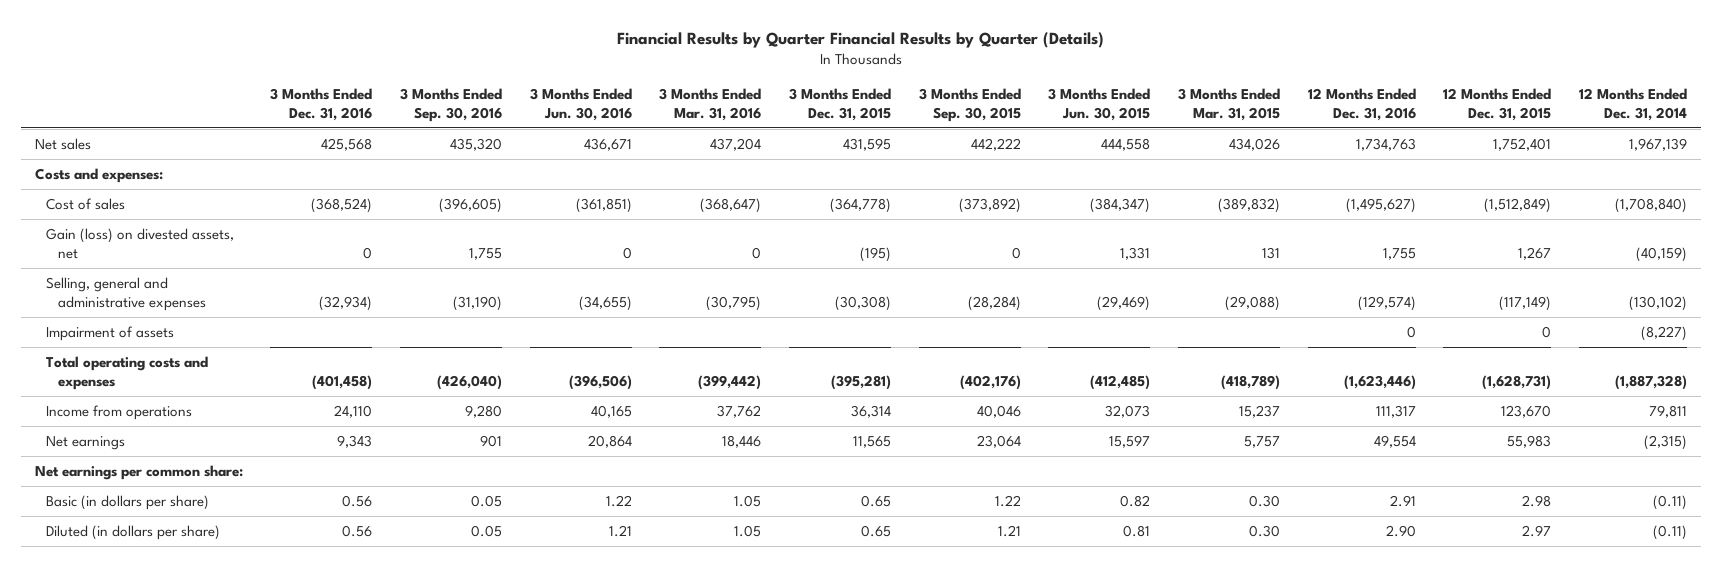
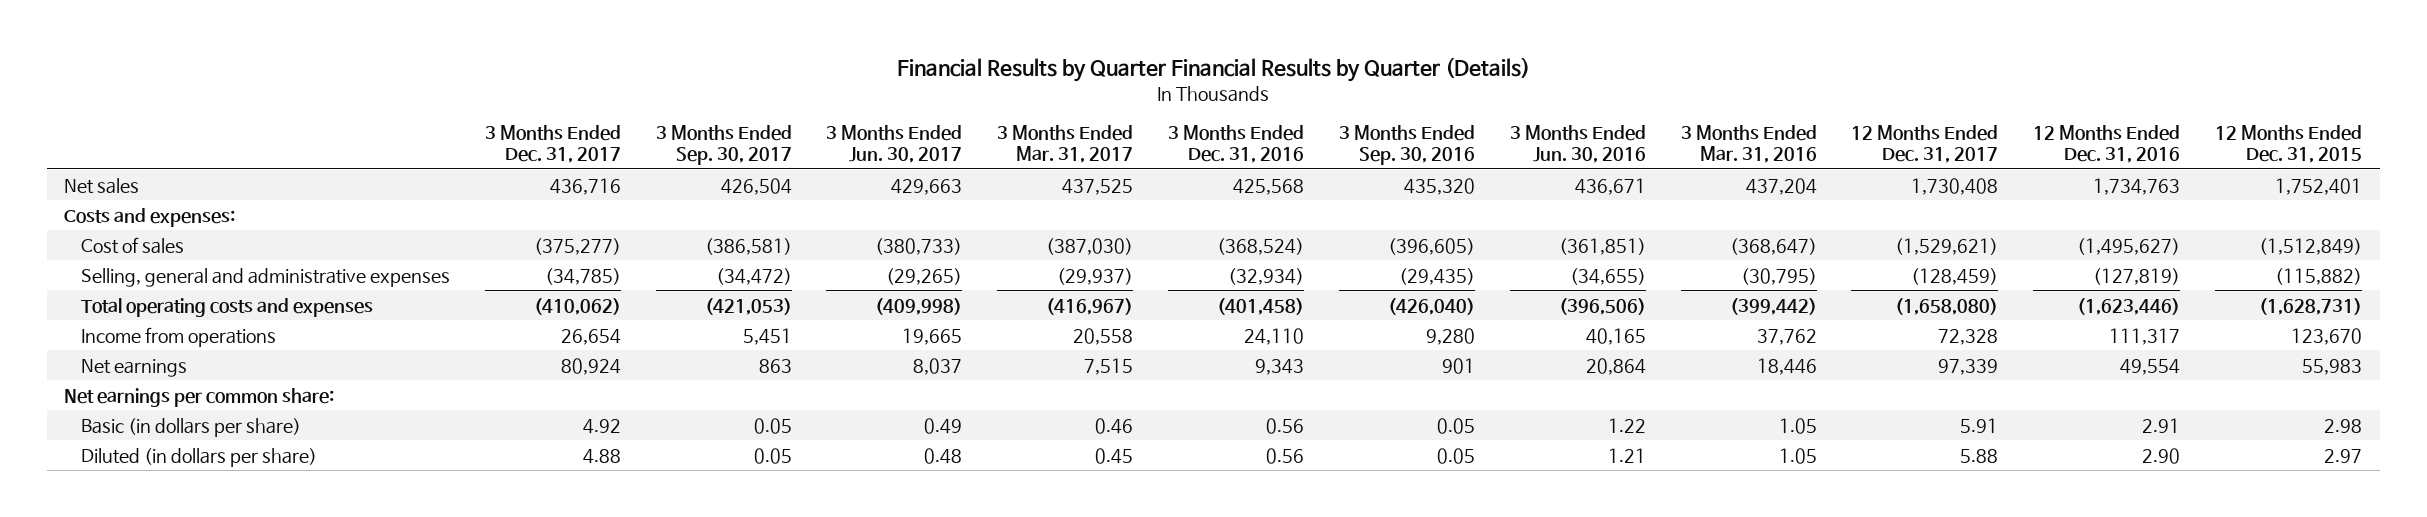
- | 3 Months Ended Dec. 31, 2016 | 3 Months Ended Sep. 30, 2016 | 3 Months Ended Jun. 30, 2016 | 3 Months Ended Mar. 31, 2016 | 3 Months Ended Dec. 31, 2015 | 3 Months Ended Sep. 30, 2015 | 3 Months Ended Jun. 30, 2015 | 3 Months Ended Mar. 31, 2015 | 12 Months Ended Dec. 31, 2016 | 12 Months Ended Dec. 31, 2015 | 12 Months Ended Dec. 31, 2014
+ | 3 Months Ended Dec. 31, 2017 | 3 Months Ended Sep. 30, 2017 | 3 Months Ended Jun. 30, 2017 | 3 Months Ended Mar. 31, 2017 | 3 Months Ended Dec. 31, 2016 | 3 Months Ended Sep. 30, 2016 | 3 Months Ended Jun. 30, 2016 | 3 Months Ended Mar. 31, 2016 | 12 Months Ended Dec. 31, 2017 | 12 Months Ended Dec. 31, 2016 | 12 Months Ended Dec. 31, 2015
- Gain (loss) on divested assets, net | 0 | 1,755 | 0 | 0 | (195) | 0 | 1,331 | 131 | 1,755 | 1,267 | (40,159)
- Selling, general and administrative expenses | (32,934) | (31,190) | (34,655) | (30,795) | (30,308) | (28,284) | (29,469) | (29,088) | (129,574) | (117,149) | (130,102)
- Impairment of assets | | | | | | | | | 0 | 0 | (8,227)
+ Selling, general and administrative expenses | (34,785) | (34,472) | (29,265) | (29,937) | (32,934) | (29,435) | (34,655) | (30,795) | (128,459) | (127,819) | (115,882)

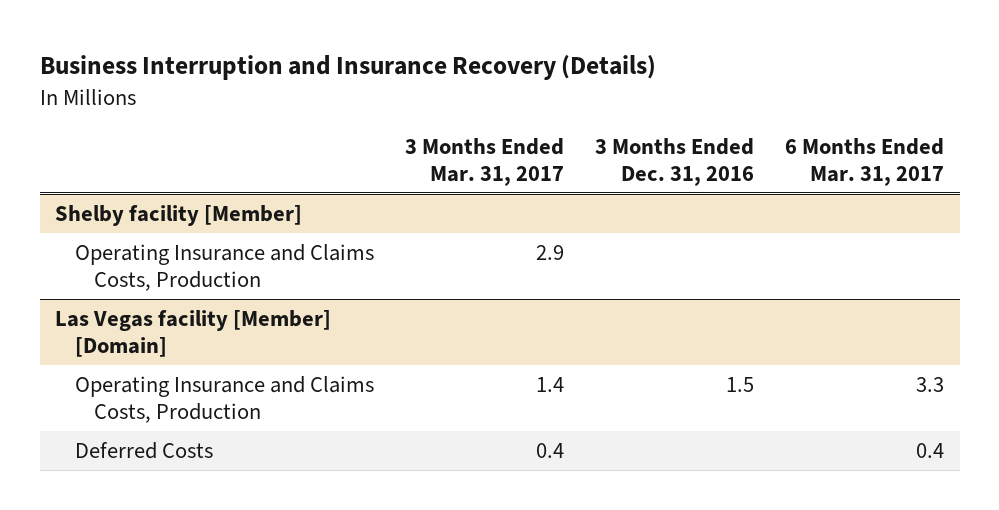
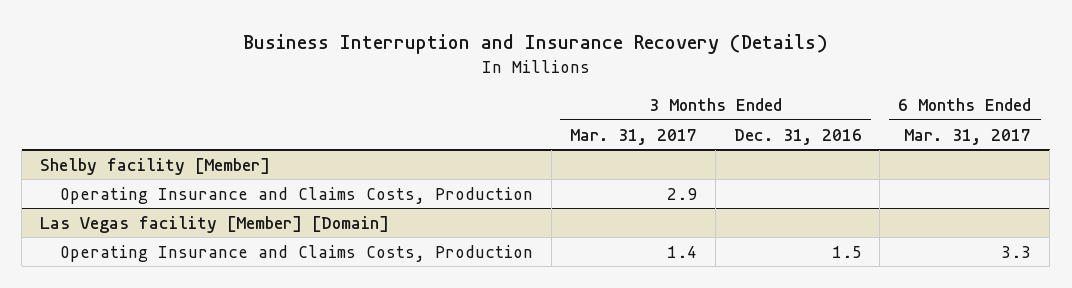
@ Las Vegas facility [Member] [Domain]
- Deferred Costs | 0.4 | | 0.4

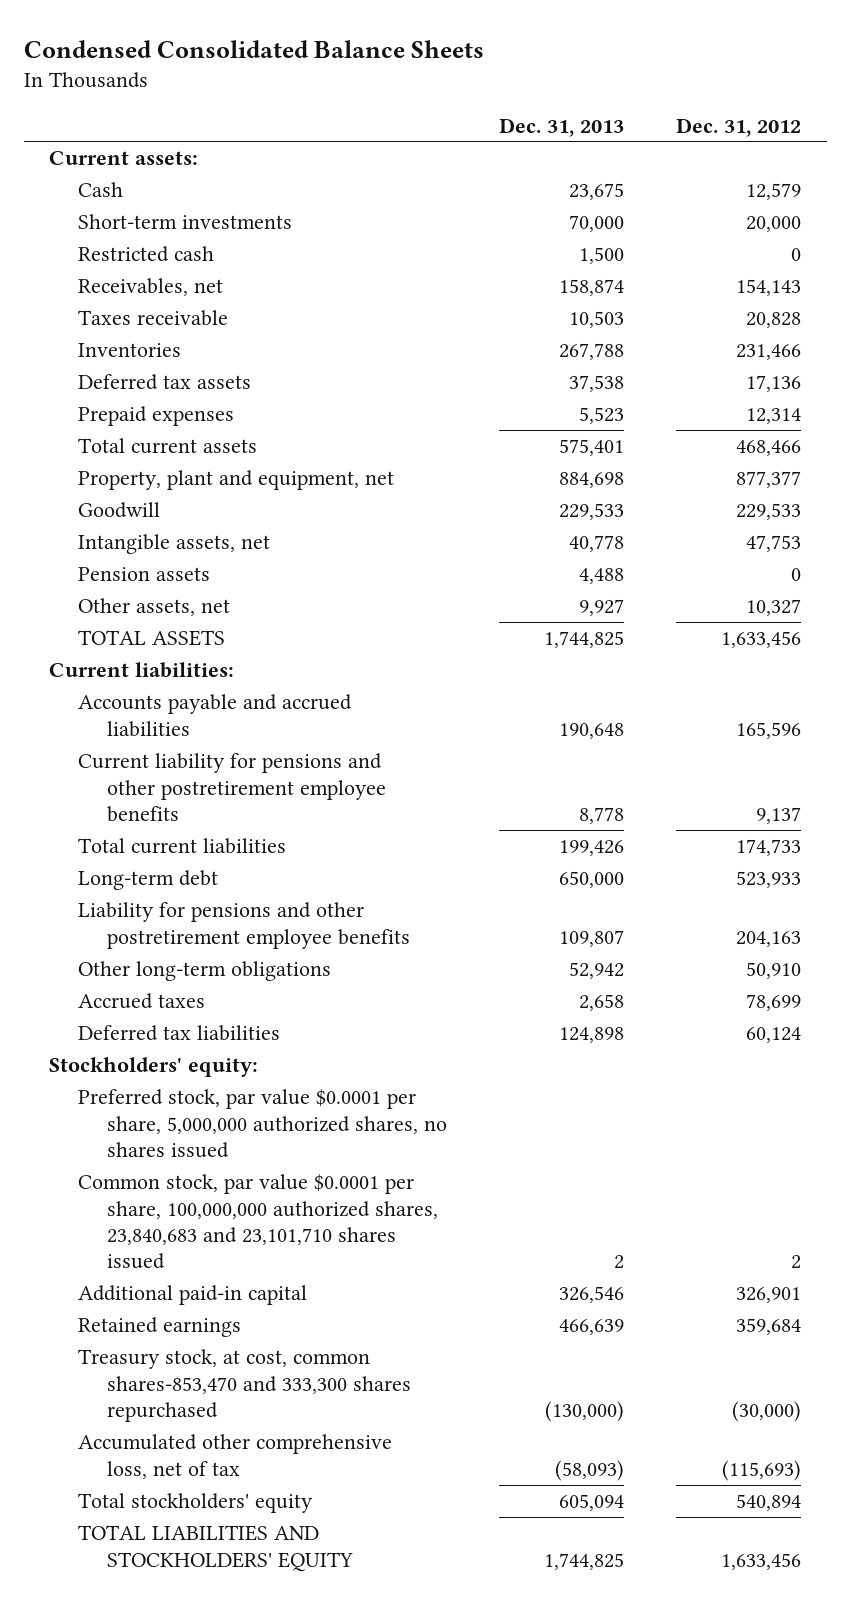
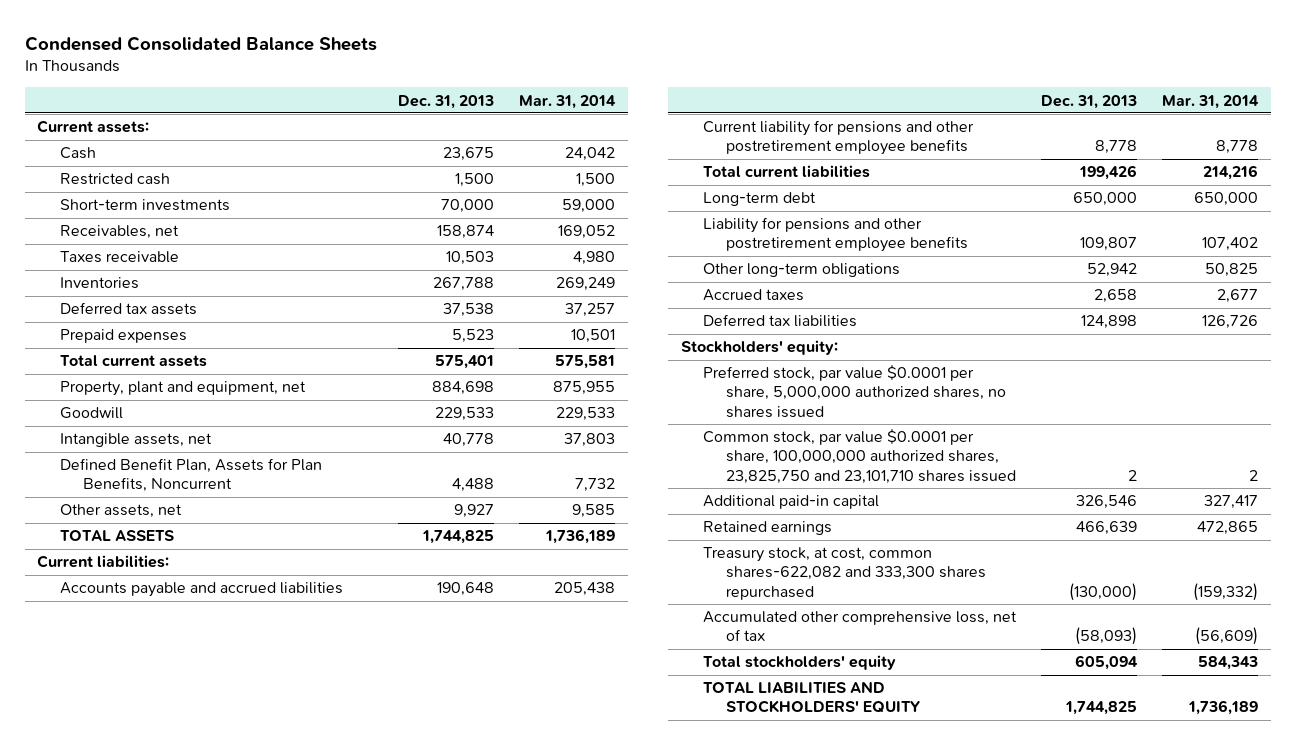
- | Dec. 31, 2013 | Dec. 31, 2012
+ | Dec. 31, 2013 | Mar. 31, 2014
moved down: Short-term investments | 70,000 | 59,000
- Pension assets | 4,488 | 0
+ Defined Benefit Plan, Assets for Plan Benefits, Noncurrent | 4,488 | 7,732
- Common stock, par value $0.0001 per share, 100,000,000 authorized shares, 23,840,683 and 23,101,710 shares issued | 2 | 2
+ Common stock, par value $0.0001 per share, 100,000,000 authorized shares, 23,825,750 and 23,101,710 shares issued | 2 | 2
- Treasury stock, at cost, common shares-853,470 and 333,300 shares repurchased | (130,000) | (30,000)
+ Treasury stock, at cost, common shares-622,082 and 333,300 shares repurchased | (130,000) | (159,332)

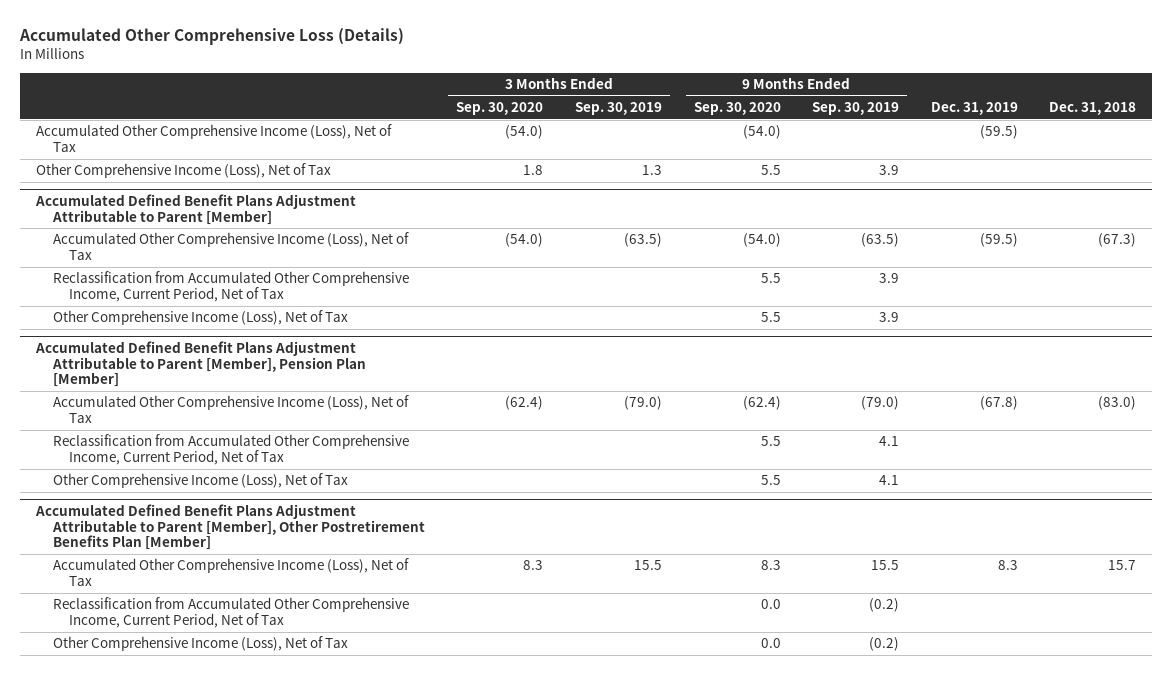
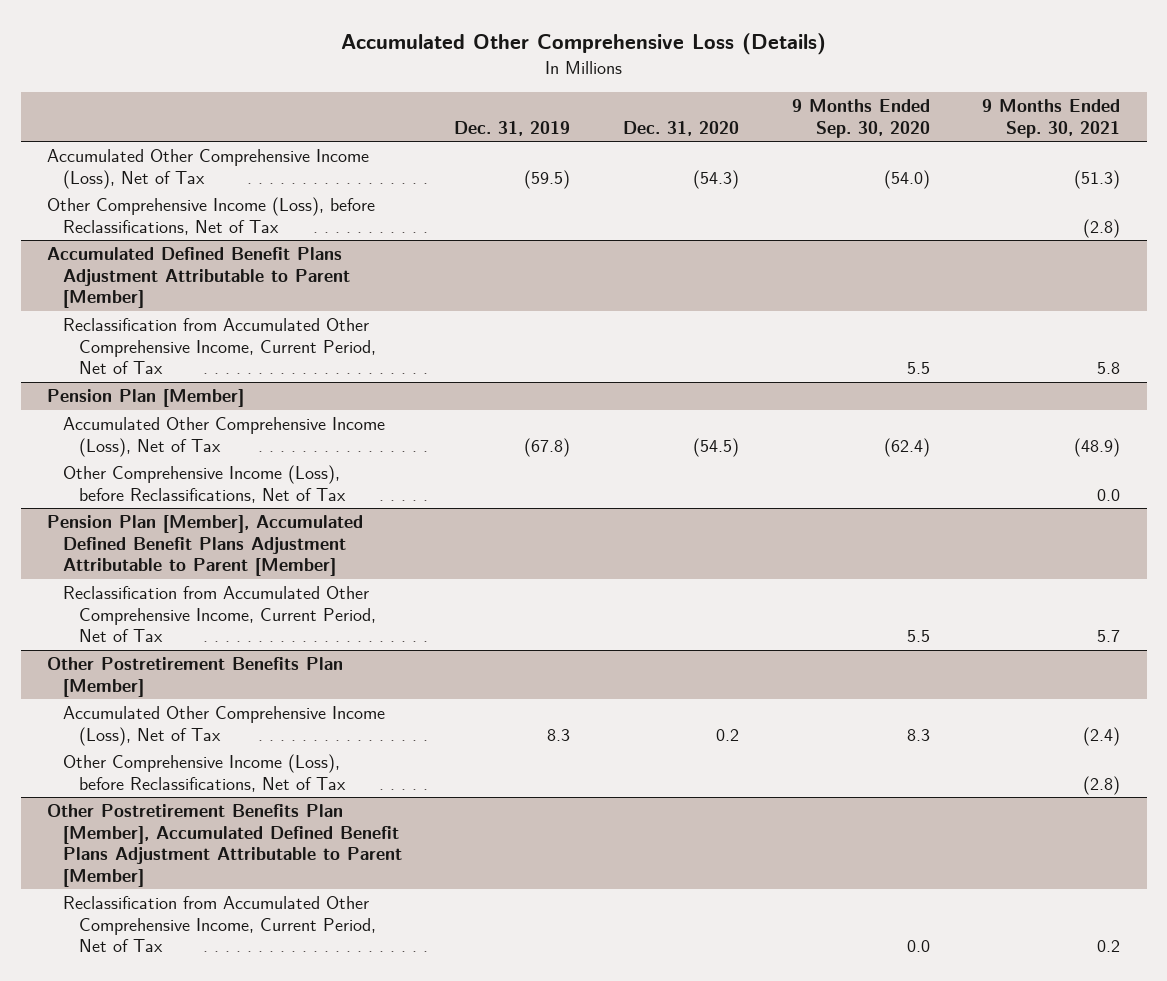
- | 3 Months Ended Sep. 30, 2020 | 3 Months Ended Sep. 30, 2019 | 9 Months Ended Sep. 30, 2020 | 9 Months Ended Sep. 30, 2019 | Dec. 31, 2019 | Dec. 31, 2018
+ | Dec. 31, 2019 | Dec. 31, 2020 | 9 Months Ended Sep. 30, 2020 | 9 Months Ended Sep. 30, 2021
- Other Comprehensive Income (Loss), Net of Tax | 1.8 | 1.3 | 5.5 | 3.9 | |
+ Other Comprehensive Income (Loss), before Reclassifications, Net of Tax | | | | (2.8)
@ Accumulated Defined Benefit Plans Adjustment Attributable to Parent [Member]
- Accumulated Other Comprehensive Income (Loss), Net of Tax | (54.0) | (63.5) | (54.0) | (63.5) | (59.5) | (67.3)
- Other Comprehensive Income (Loss), Net of Tax | | | 5.5 | 3.9 | |
- Accumulated Defined Benefit Plans Adjustment Attributable to Parent [Member], Pension Plan [Member]
+ Pension Plan [Member]
+ Other Comprehensive Income (Loss), before Reclassifications, Net of Tax | | | | 0.0
+ Pension Plan [Member], Accumulated Defined Benefit Plans Adjustment Attributable to Parent [Member]
- Other Comprehensive Income (Loss), Net of Tax | | | 5.5 | 4.1 | |
- Accumulated Defined Benefit Plans Adjustment Attributable to Parent [Member], Other Postretirement Benefits Plan [Member]
+ Other Postretirement Benefits Plan [Member]
+ Other Comprehensive Income (Loss), before Reclassifications, Net of Tax | | | | (2.8)
+ Other Postretirement Benefits Plan [Member], Accumulated Defined Benefit Plans Adjustment Attributable to Parent [Member]
- Other Comprehensive Income (Loss), Net of Tax | | | 0.0 | (0.2) | |

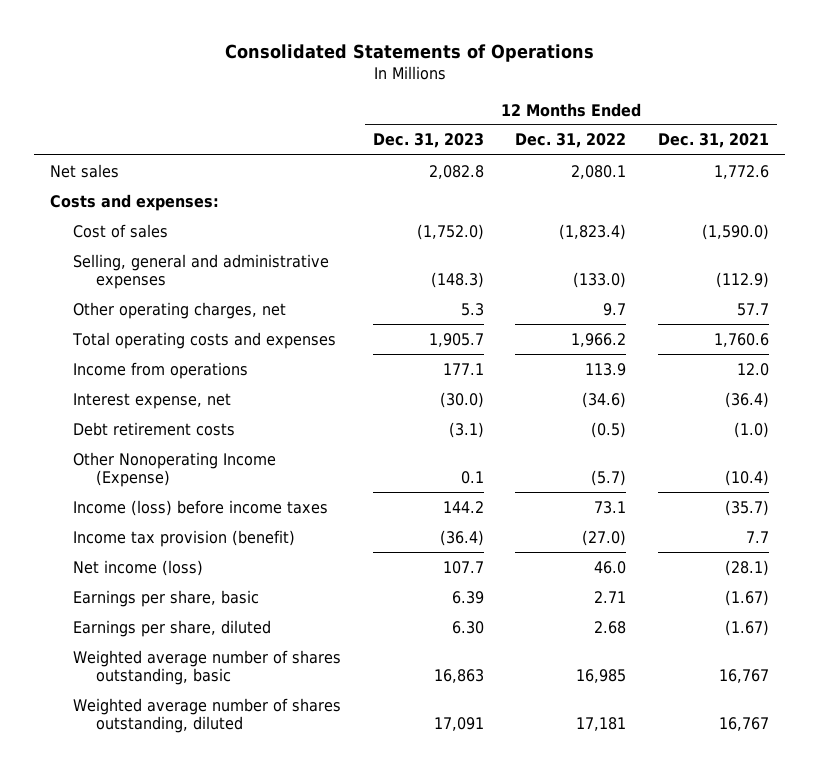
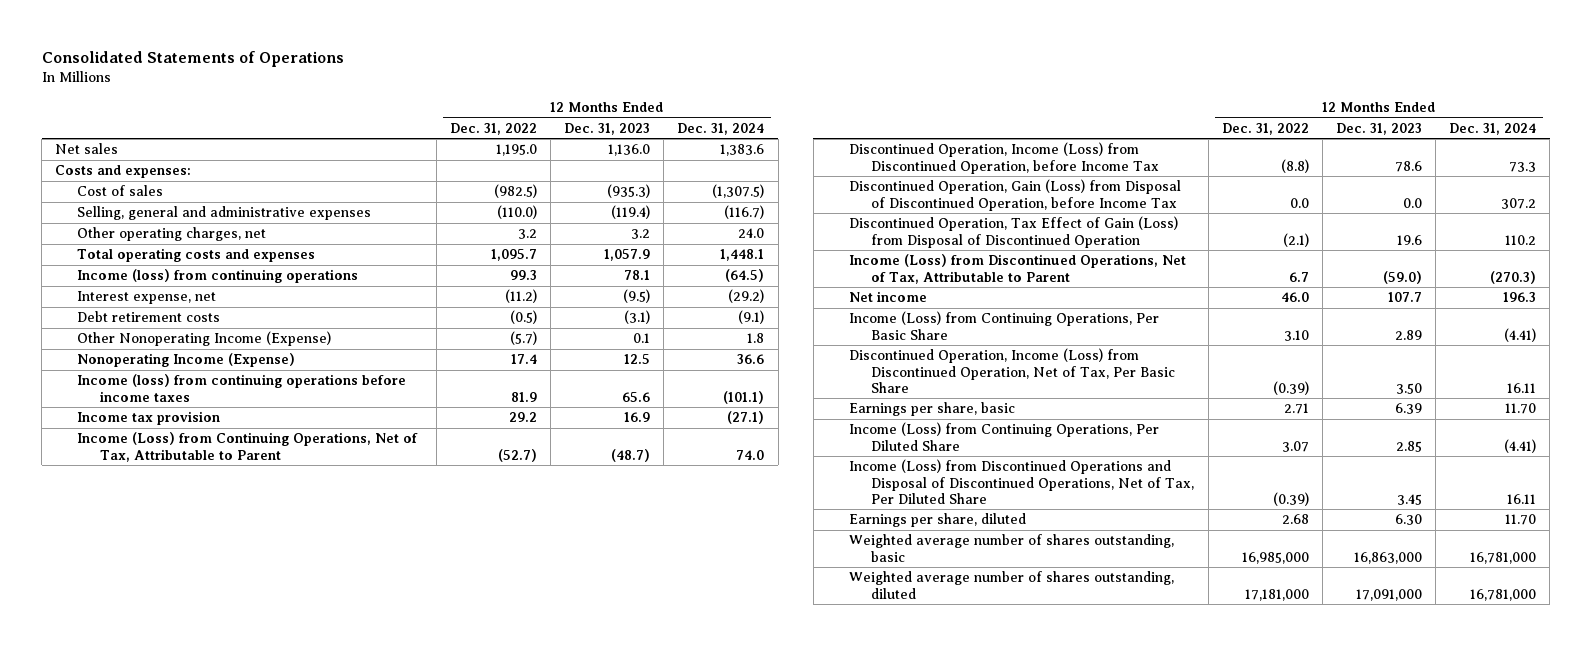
- | 12 Months Ended Dec. 31, 2023 | 12 Months Ended Dec. 31, 2022 | 12 Months Ended Dec. 31, 2021
+ | 12 Months Ended Dec. 31, 2022 | 12 Months Ended Dec. 31, 2023 | 12 Months Ended Dec. 31, 2024
- Net sales | 2,082.8 | 2,080.1 | 1,772.6
+ Net sales | 1,195.0 | 1,136.0 | 1,383.6
- Cost of sales | (1,752.0) | (1,823.4) | (1,590.0)
- Selling, general and administrative expenses | (148.3) | (133.0) | (112.9)
- Other operating charges, net | 5.3 | 9.7 | 57.7
- Total operating costs and expenses | 1,905.7 | 1,966.2 | 1,760.6
- Income from operations | 177.1 | 113.9 | 12.0
- Interest expense, net | (30.0) | (34.6) | (36.4)
+ Cost of sales | (982.5) | (935.3) | (1,307.5)
+ Selling, general and administrative expenses | (110.0) | (119.4) | (116.7)
+ Other operating charges, net | 3.2 | 3.2 | 24.0
+ Total operating costs and expenses | 1,095.7 | 1,057.9 | 1,448.1
+ Income (loss) from continuing operations | 99.3 | 78.1 | (64.5)
+ Interest expense, net | (11.2) | (9.5) | (29.2)
- Income (loss) before income taxes | 144.2 | 73.1 | (35.7)
- Income tax provision (benefit) | (36.4) | (27.0) | 7.7
- Net income (loss) | 107.7 | 46.0 | (28.1)
+ Nonoperating Income (Expense) | 17.4 | 12.5 | 36.6
+ Income (loss) from continuing operations before income taxes | 81.9 | 65.6 | (101.1)
+ Income tax provision | 29.2 | 16.9 | (27.1)
+ Income (Loss) from Continuing Operations, Net of Tax, Attributable to Parent | (52.7) | (48.7) | 74.0
+ Discontinued Operation, Income (Loss) from Discontinued Operation, before Income Tax | (8.8) | 78.6 | 73.3
+ Discontinued Operation, Gain (Loss) from Disposal of Discontinued Operation, before Income Tax | 0.0 | 0.0 | 307.2
+ Discontinued Operation, Tax Effect of Gain (Loss) from Disposal of Discontinued Operation | (2.1) | 19.6 | 110.2
+ Income (Loss) from Discontinued Operations, Net of Tax, Attributable to Parent | 6.7 | (59.0) | (270.3)
+ Net income | 46.0 | 107.7 | 196.3
+ Income (Loss) from Continuing Operations, Per Basic Share | 3.10 | 2.89 | (4.41)
+ Discontinued Operation, Income (Loss) from Discontinued Operation, Net of Tax, Per Basic Share | (0.39) | 3.50 | 16.11
+ Income (Loss) from Continuing Operations, Per Diluted Share | 3.07 | 2.85 | (4.41)
+ Income (Loss) from Discontinued Operations and Disposal of Discontinued Operations, Net of Tax, Per Diluted Share | (0.39) | 3.45 | 16.11
- Weighted average number of shares outstanding, basic | 16,863 | 16,985 | 16,767
- Weighted average number of shares outstanding, diluted | 17,091 | 17,181 | 16,767
+ Weighted average number of shares outstanding, basic | 16,985,000 | 16,863,000 | 16,781,000
+ Weighted average number of shares outstanding, diluted | 17,181,000 | 17,091,000 | 16,781,000

